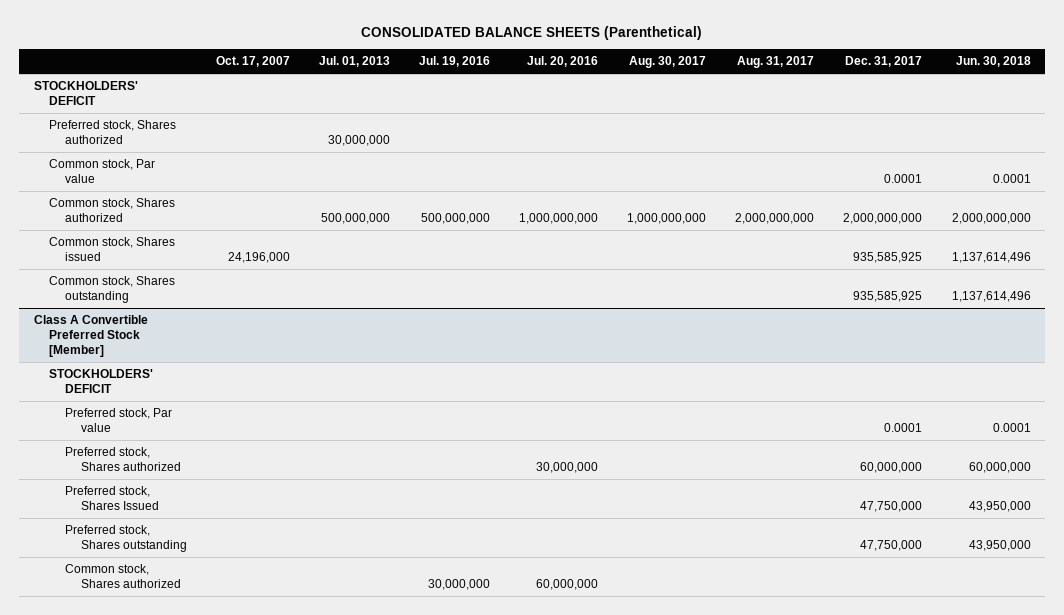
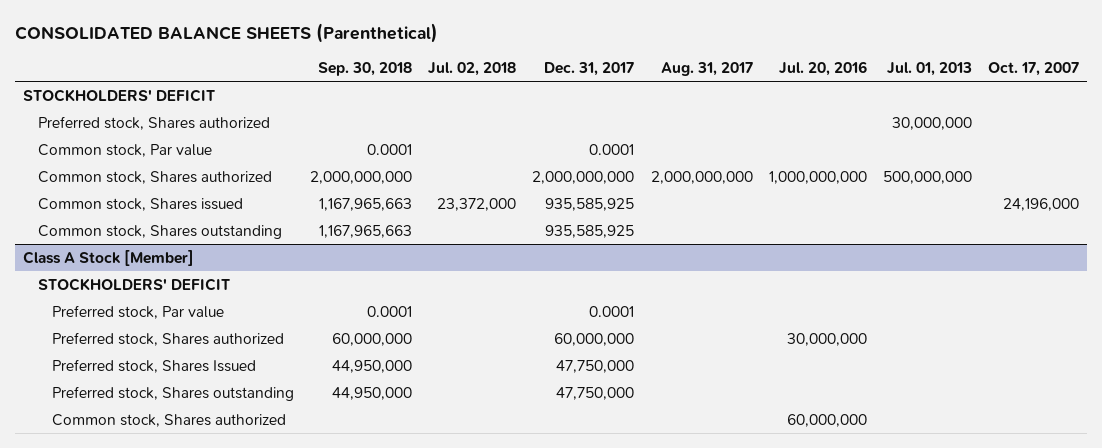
- | Oct. 17, 2007 | Jul. 01, 2013 | Jul. 19, 2016 | Jul. 20, 2016 | Aug. 30, 2017 | Aug. 31, 2017 | Dec. 31, 2017 | Jun. 30, 2018
+ | Sep. 30, 2018 | Jul. 02, 2018 | Dec. 31, 2017 | Aug. 31, 2017 | Jul. 20, 2016 | Jul. 01, 2013 | Oct. 17, 2007
- Class A Convertible Preferred Stock [Member]
+ Class A Stock [Member]

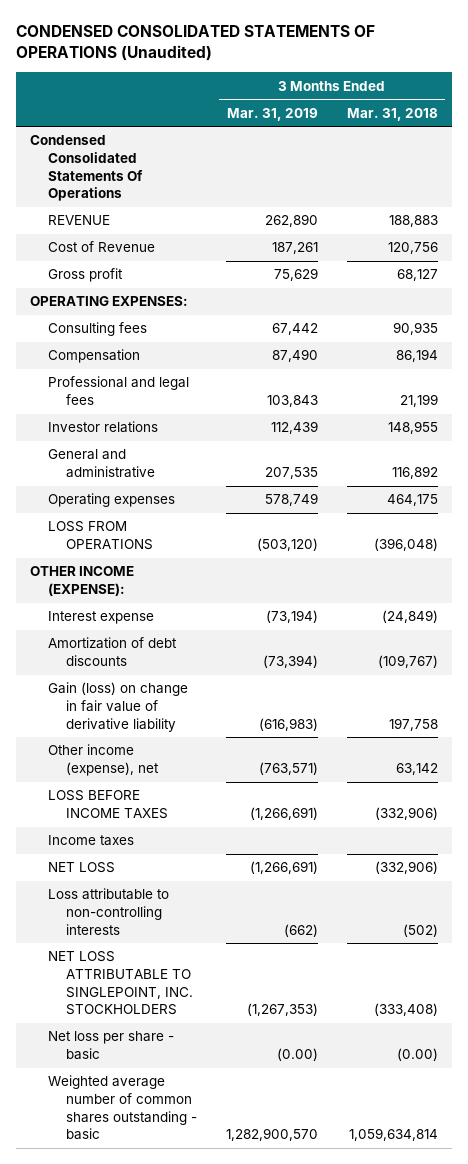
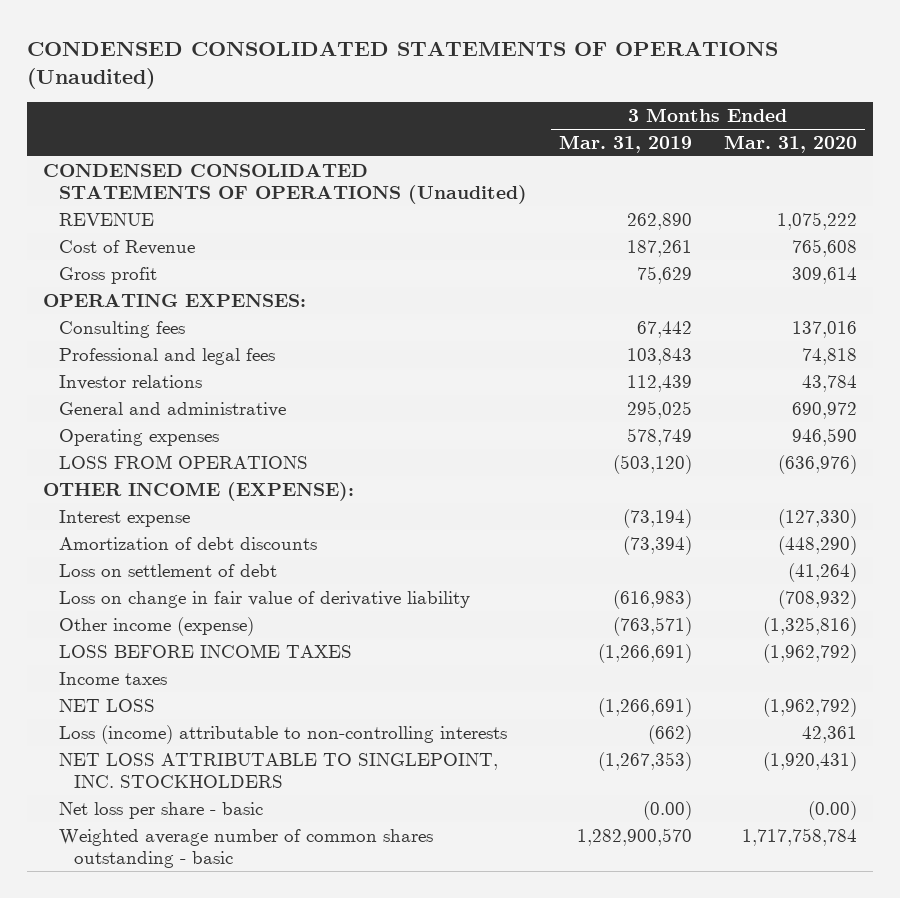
- | 3 Months Ended Mar. 31, 2019 | 3 Months Ended Mar. 31, 2018
+ | 3 Months Ended Mar. 31, 2019 | 3 Months Ended Mar. 31, 2020
- Condensed Consolidated Statements Of Operations
+ CONDENSED CONSOLIDATED STATEMENTS OF OPERATIONS (Unaudited)
- Compensation | 87,490 | 86,194
- General and administrative | 207,535 | 116,892
+ General and administrative | 295,025 | 690,972
- Gain (loss) on change in fair value of derivative liability | (616,983) | 197,758
- Other income (expense), net | (763,571) | 63,142
+ Loss on settlement of debt | | (41,264)
+ Loss on change in fair value of derivative liability | (616,983) | (708,932)
+ Other income (expense) | (763,571) | (1,325,816)
- Loss attributable to non-controlling interests | (662) | (502)
+ Loss (income) attributable to non-controlling interests | (662) | 42,361

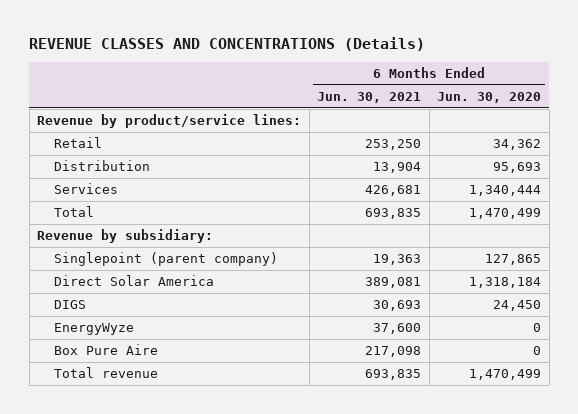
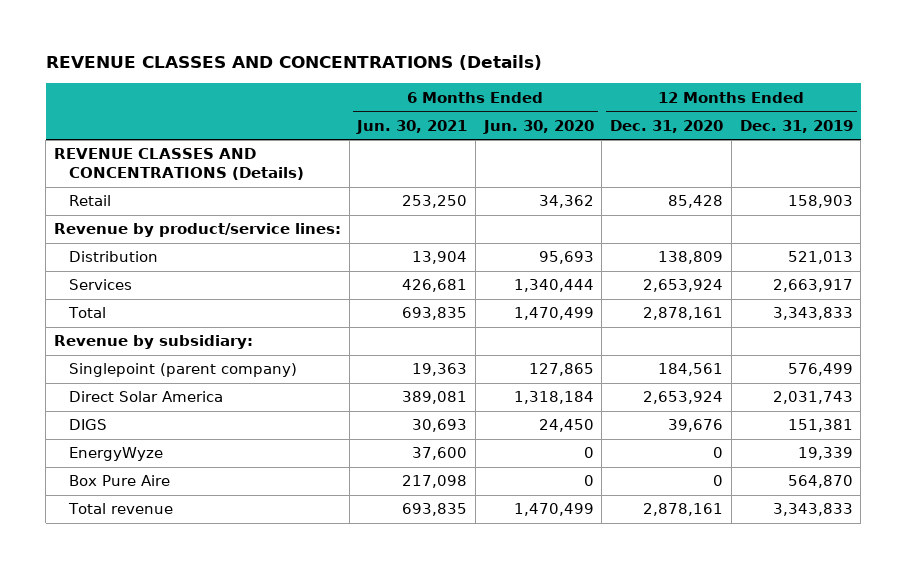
- | 6 Months Ended Jun. 30, 2021 | 6 Months Ended Jun. 30, 2020
+ | 6 Months Ended Jun. 30, 2021 | 6 Months Ended Jun. 30, 2020 | 12 Months Ended Dec. 31, 2020 | 12 Months Ended Dec. 31, 2019
+ REVENUE CLASSES AND CONCENTRATIONS (Details)
moved down: Revenue by product/service lines:

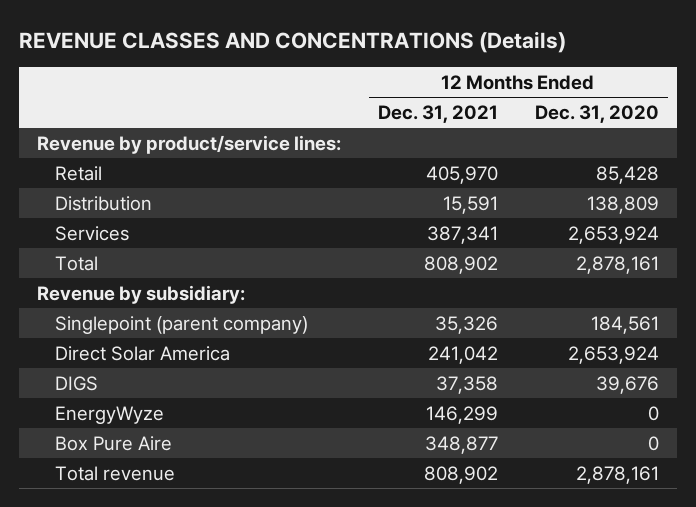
- | 6 Months Ended Jun. 30, 2021 | 6 Months Ended Jun. 30, 2020 | 12 Months Ended Dec. 31, 2020 | 12 Months Ended Dec. 31, 2019
+ | 12 Months Ended Dec. 31, 2021 | 12 Months Ended Dec. 31, 2020
- REVENUE CLASSES AND CONCENTRATIONS (Details)
moved down: Retail | 405,970 | 85,428

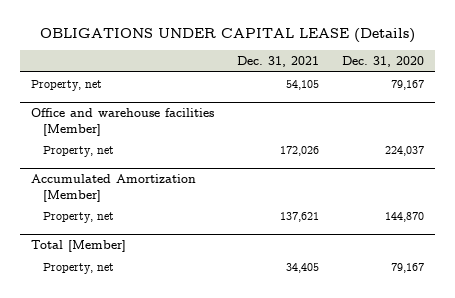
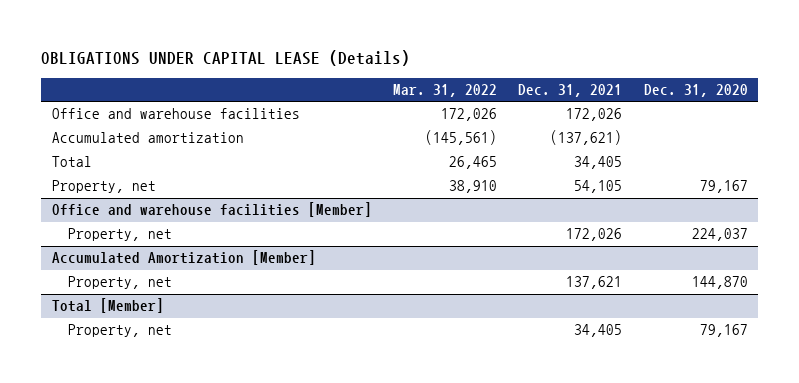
- | Dec. 31, 2021 | Dec. 31, 2020
+ | Mar. 31, 2022 | Dec. 31, 2021 | Dec. 31, 2020
+ Office and warehouse facilities | 172,026 | 172,026 |
+ Accumulated amortization | (145,561) | (137,621) |
+ Total | 26,465 | 34,405 |

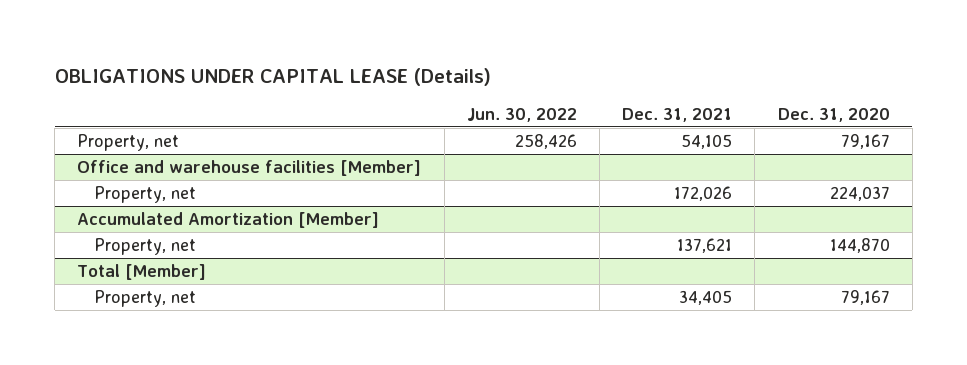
- | Mar. 31, 2022 | Dec. 31, 2021 | Dec. 31, 2020
+ | Jun. 30, 2022 | Dec. 31, 2021 | Dec. 31, 2020
- Office and warehouse facilities | 172,026 | 172,026 |
- Accumulated amortization | (145,561) | (137,621) |
- Total | 26,465 | 34,405 |

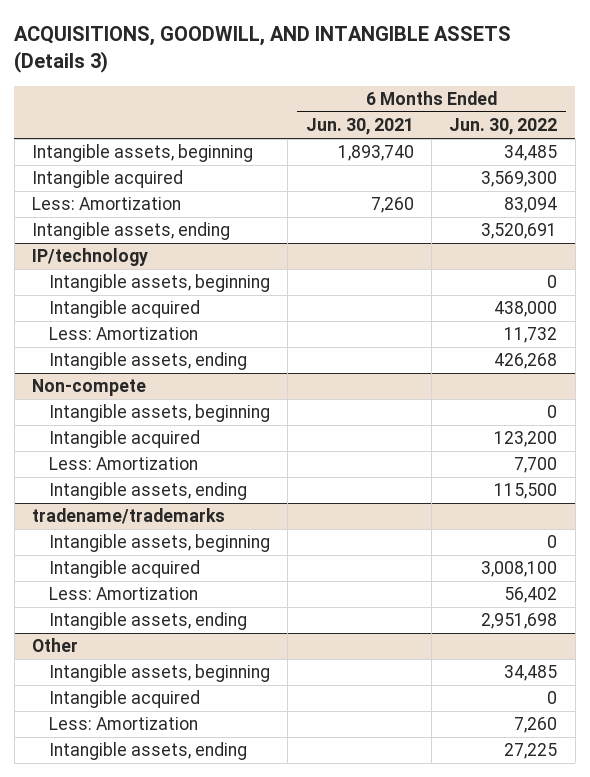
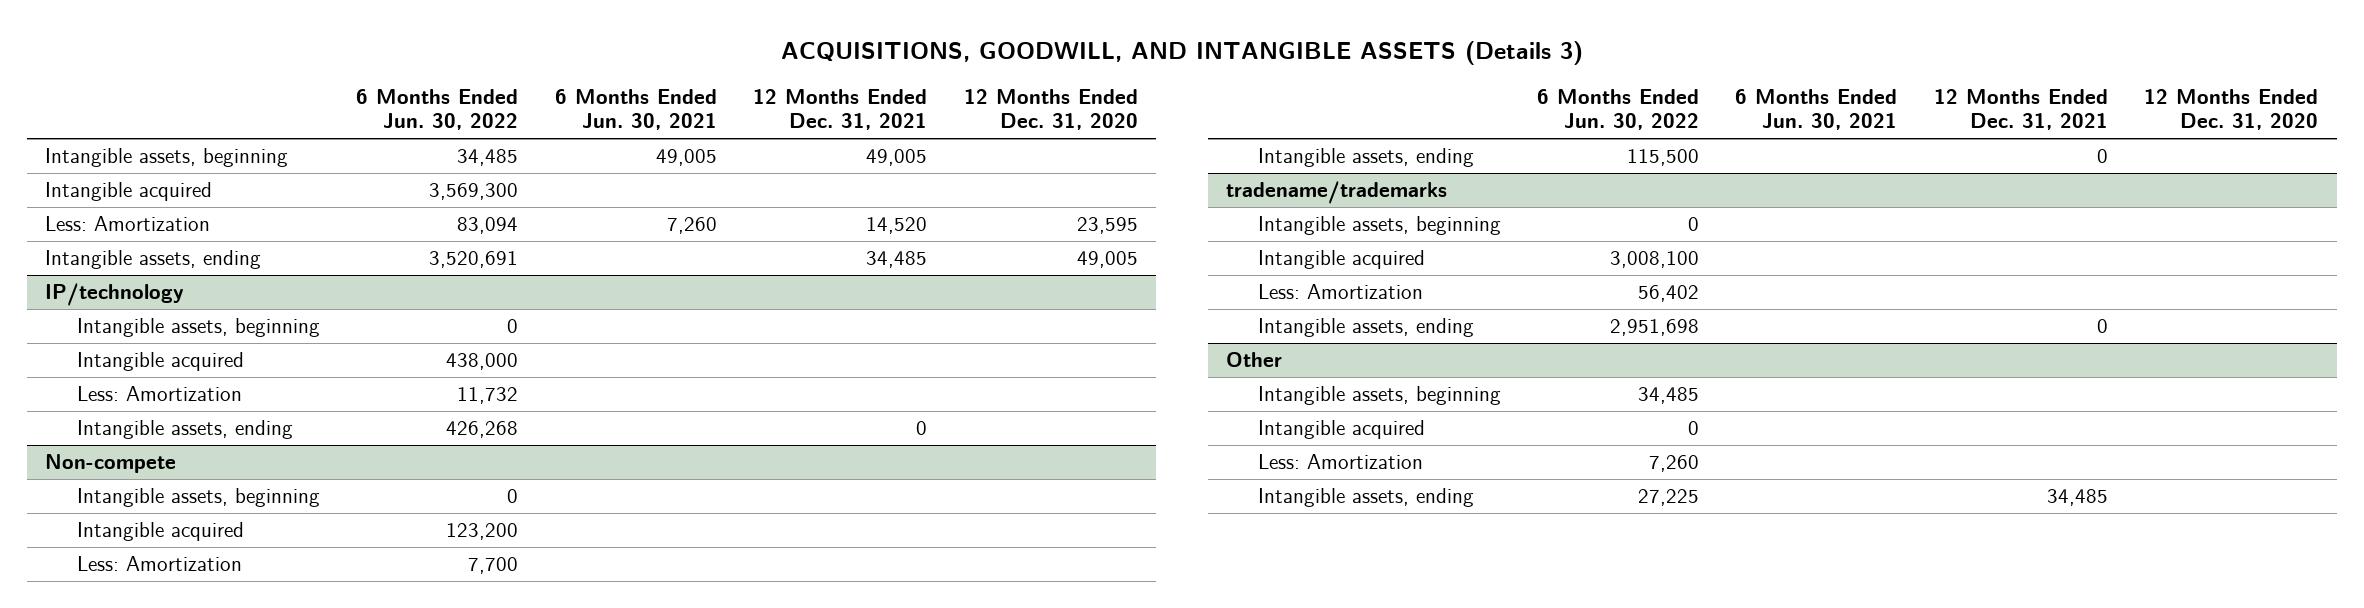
- | 6 Months Ended Jun. 30, 2021 | 6 Months Ended Jun. 30, 2022
+ | 6 Months Ended Jun. 30, 2022 | 6 Months Ended Jun. 30, 2021 | 12 Months Ended Dec. 31, 2021 | 12 Months Ended Dec. 31, 2020
- Intangible assets, beginning | 1,893,740 | 34,485
+ Intangible assets, beginning | 34,485 | 49,005 | 49,005 |

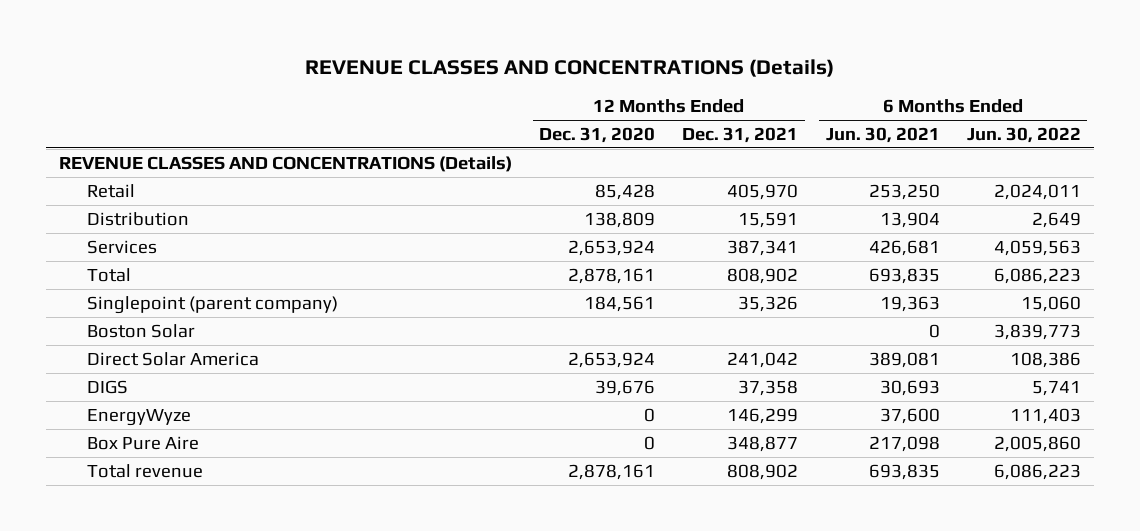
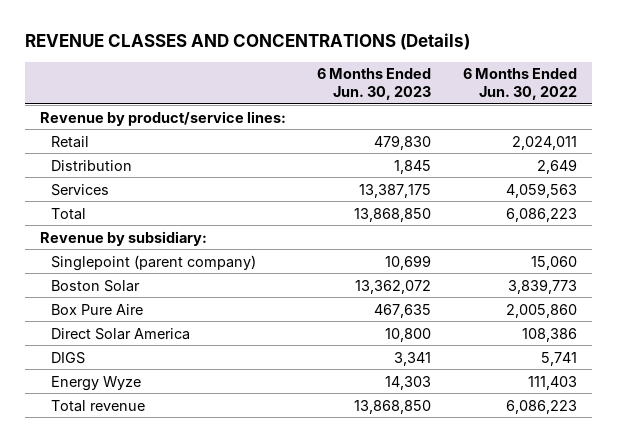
- | 12 Months Ended Dec. 31, 2020 | 12 Months Ended Dec. 31, 2021 | 6 Months Ended Jun. 30, 2021 | 6 Months Ended Jun. 30, 2022
+ | 6 Months Ended Jun. 30, 2023 | 6 Months Ended Jun. 30, 2022
- REVENUE CLASSES AND CONCENTRATIONS (Details)
+ Revenue by product/service lines:
+ Revenue by subsidiary:
moved up: Box Pure Aire | 467,635 | 2,005,860
- EnergyWyze | 0 | 146,299 | 37,600 | 111,403
+ Energy Wyze | 14,303 | 111,403

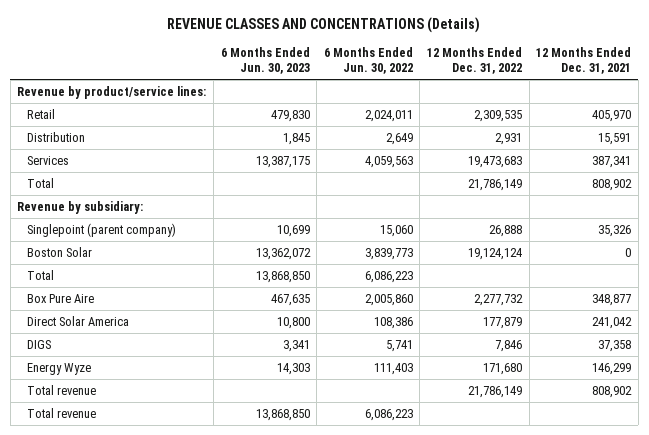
- | 6 Months Ended Jun. 30, 2023 | 6 Months Ended Jun. 30, 2022
+ | 6 Months Ended Jun. 30, 2023 | 6 Months Ended Jun. 30, 2022 | 12 Months Ended Dec. 31, 2022 | 12 Months Ended Dec. 31, 2021
+ Total | | | 21,786,149 | 808,902
moved down: Total | 13,868,850 | 6,086,223 | |
+ Total revenue | | | 21,786,149 | 808,902

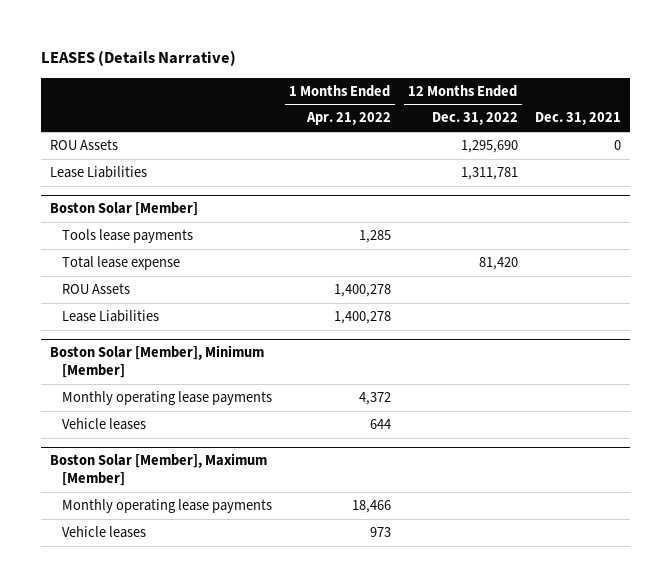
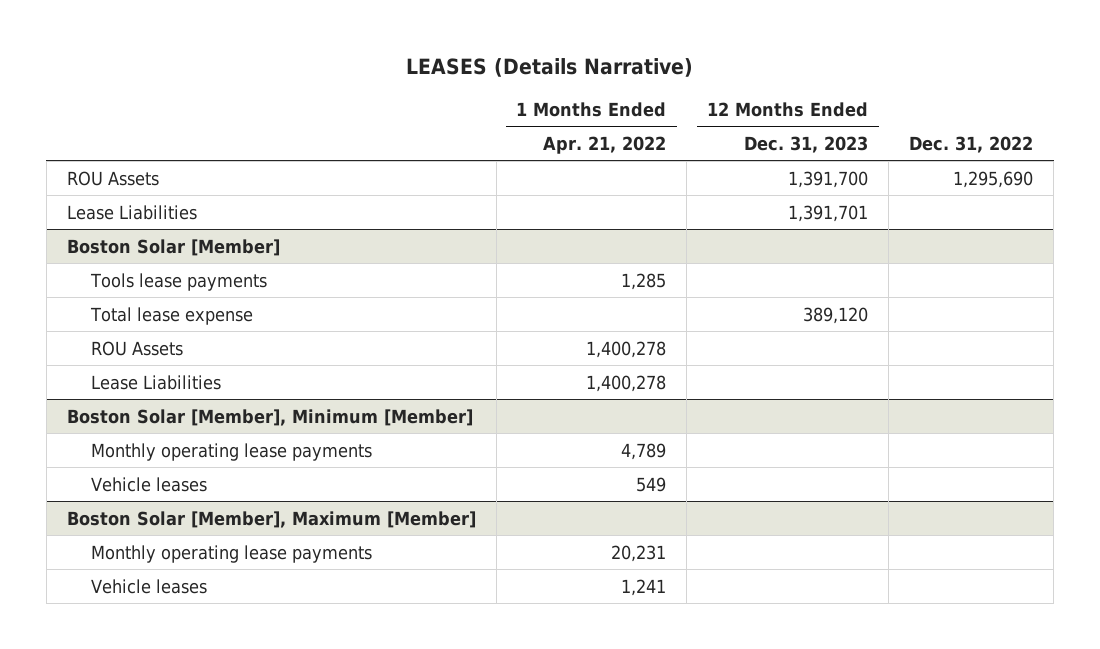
- | 1 Months Ended Apr. 21, 2022 | 12 Months Ended Dec. 31, 2022 | Dec. 31, 2021
+ | 1 Months Ended Apr. 21, 2022 | 12 Months Ended Dec. 31, 2023 | Dec. 31, 2022
@ Boston Solar [Member], Minimum [Member]
- Monthly operating lease payments | 4,372 | |
- Vehicle leases | 644 | |
+ Monthly operating lease payments | 4,789 | |
+ Vehicle leases | 549 | |
@ Boston Solar [Member], Maximum [Member]
- Monthly operating lease payments | 18,466 | |
- Vehicle leases | 973 | |
+ Monthly operating lease payments | 20,231 | |
+ Vehicle leases | 1,241 | |

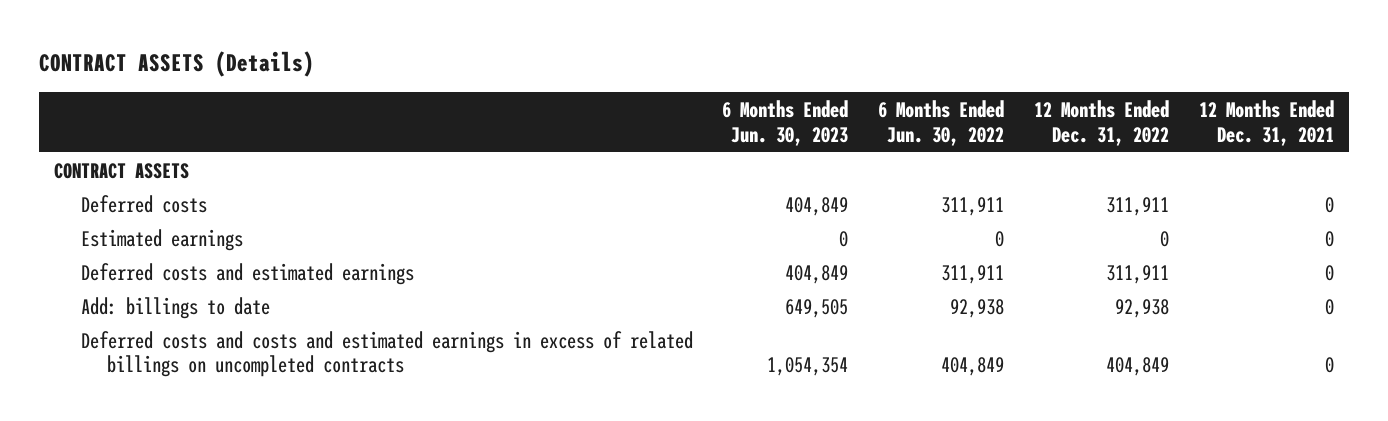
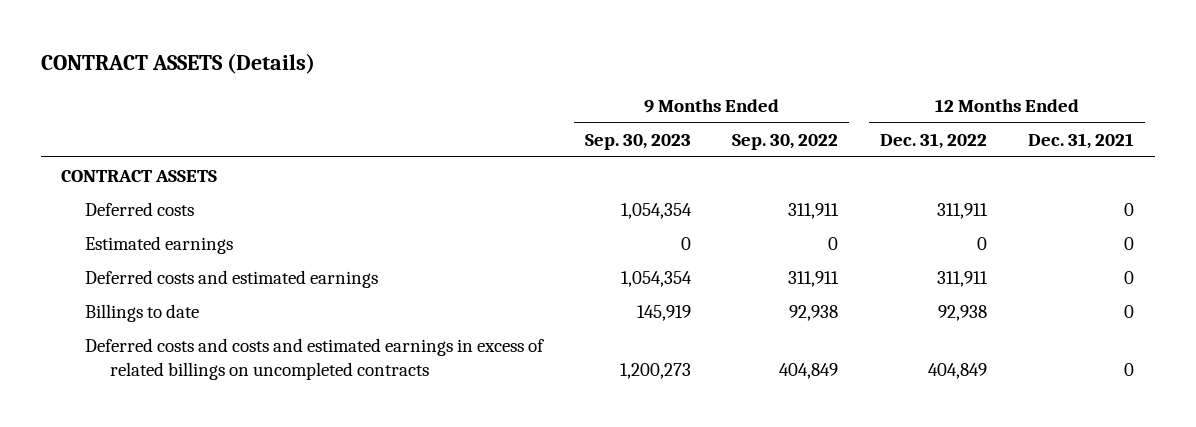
- | 6 Months Ended Jun. 30, 2023 | 6 Months Ended Jun. 30, 2022 | 12 Months Ended Dec. 31, 2022 | 12 Months Ended Dec. 31, 2021
+ | 9 Months Ended Sep. 30, 2023 | 9 Months Ended Sep. 30, 2022 | 12 Months Ended Dec. 31, 2022 | 12 Months Ended Dec. 31, 2021
- Add: billings to date | 649,505 | 92,938 | 92,938 | 0
+ Billings to date | 145,919 | 92,938 | 92,938 | 0

